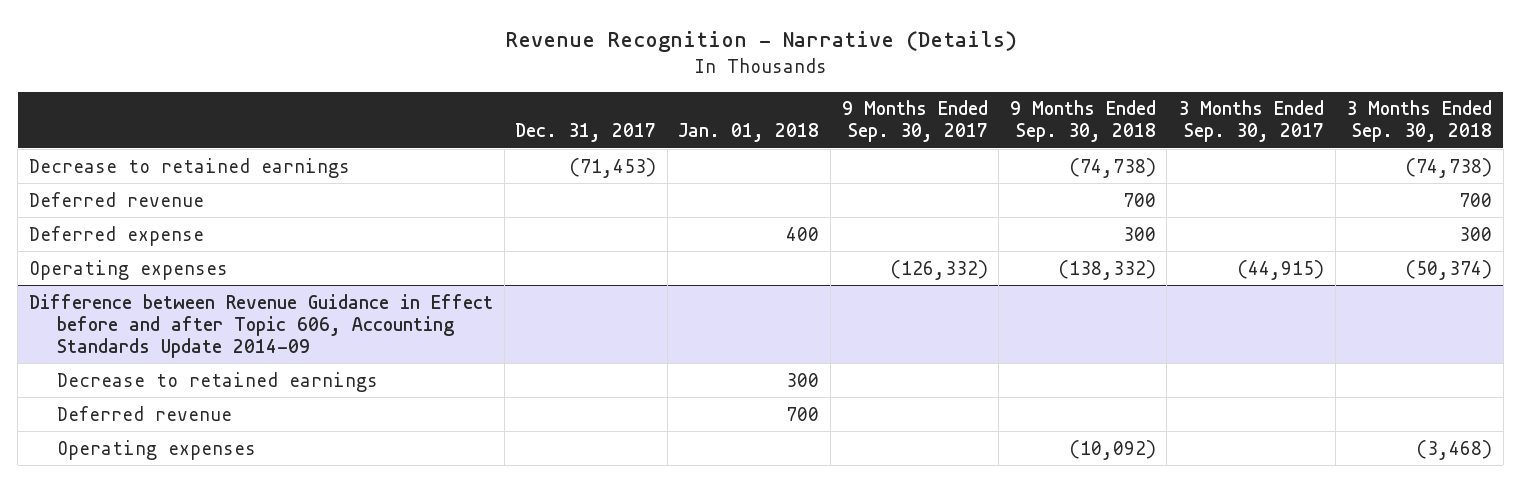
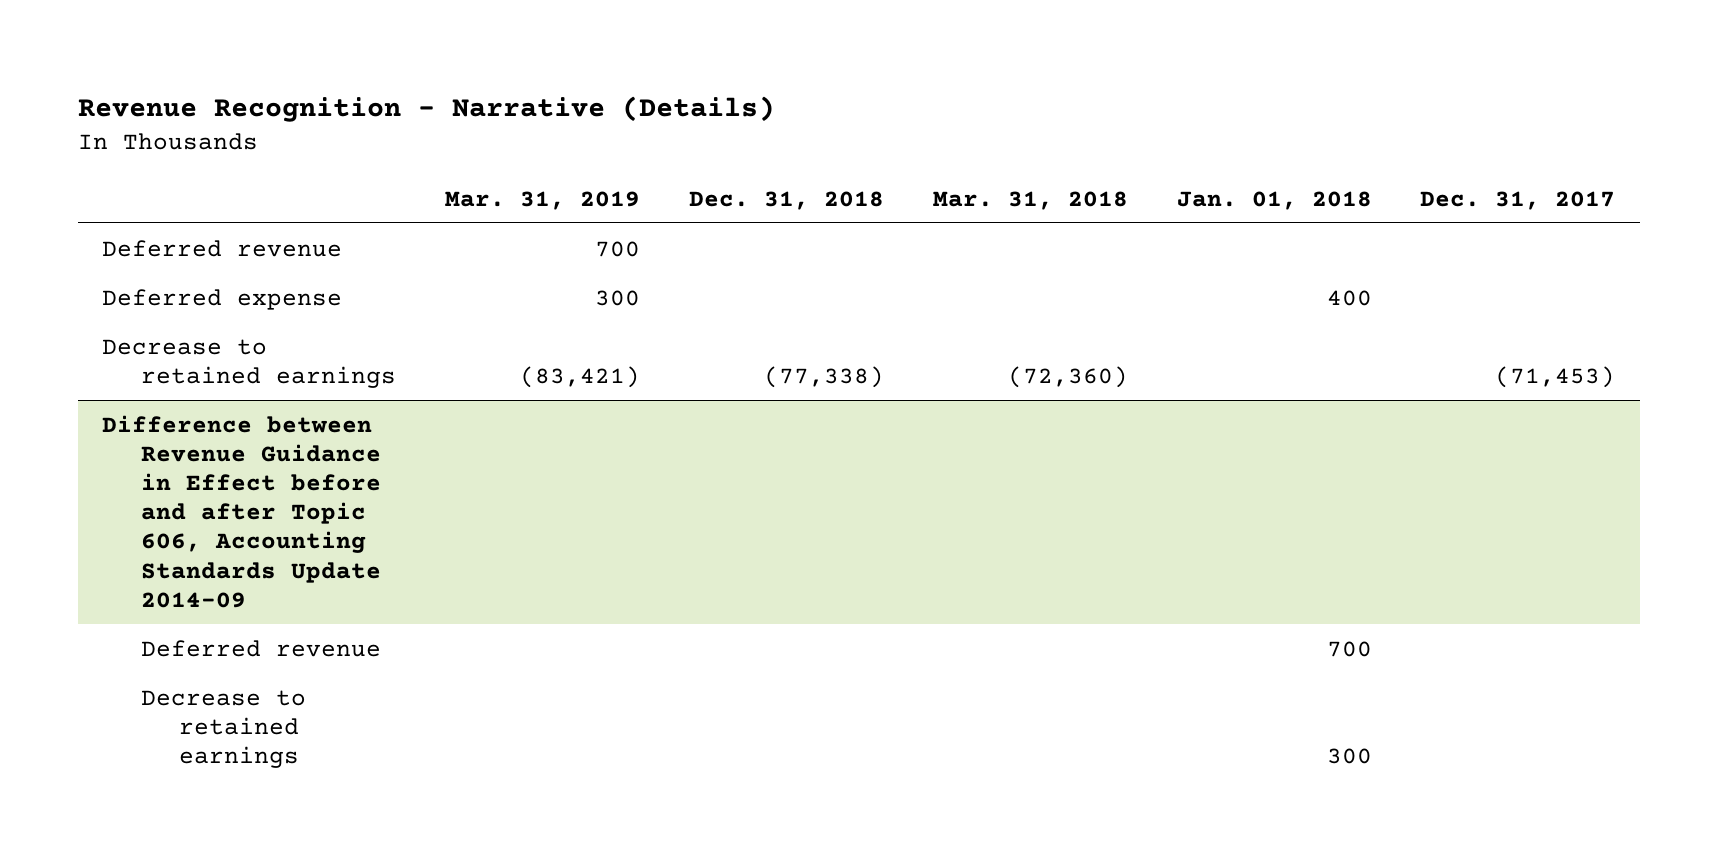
- | Dec. 31, 2017 | Jan. 01, 2018 | 9 Months Ended Sep. 30, 2017 | 9 Months Ended Sep. 30, 2018 | 3 Months Ended Sep. 30, 2017 | 3 Months Ended Sep. 30, 2018
+ | Mar. 31, 2019 | Dec. 31, 2018 | Mar. 31, 2018 | Jan. 01, 2018 | Dec. 31, 2017
- Operating expenses | | | (126,332) | (138,332) | (44,915) | (50,374)
moved down: Decrease to retained earnings | (83,421) | (77,338) | (72,360) | | (71,453)
@ Difference between Revenue Guidance in Effect before and after Topic 606, Accounting Standards Update 2014-09
- Operating expenses | | | | (10,092) | | (3,468)
moved down: Decrease to retained earnings | | | | 300 |

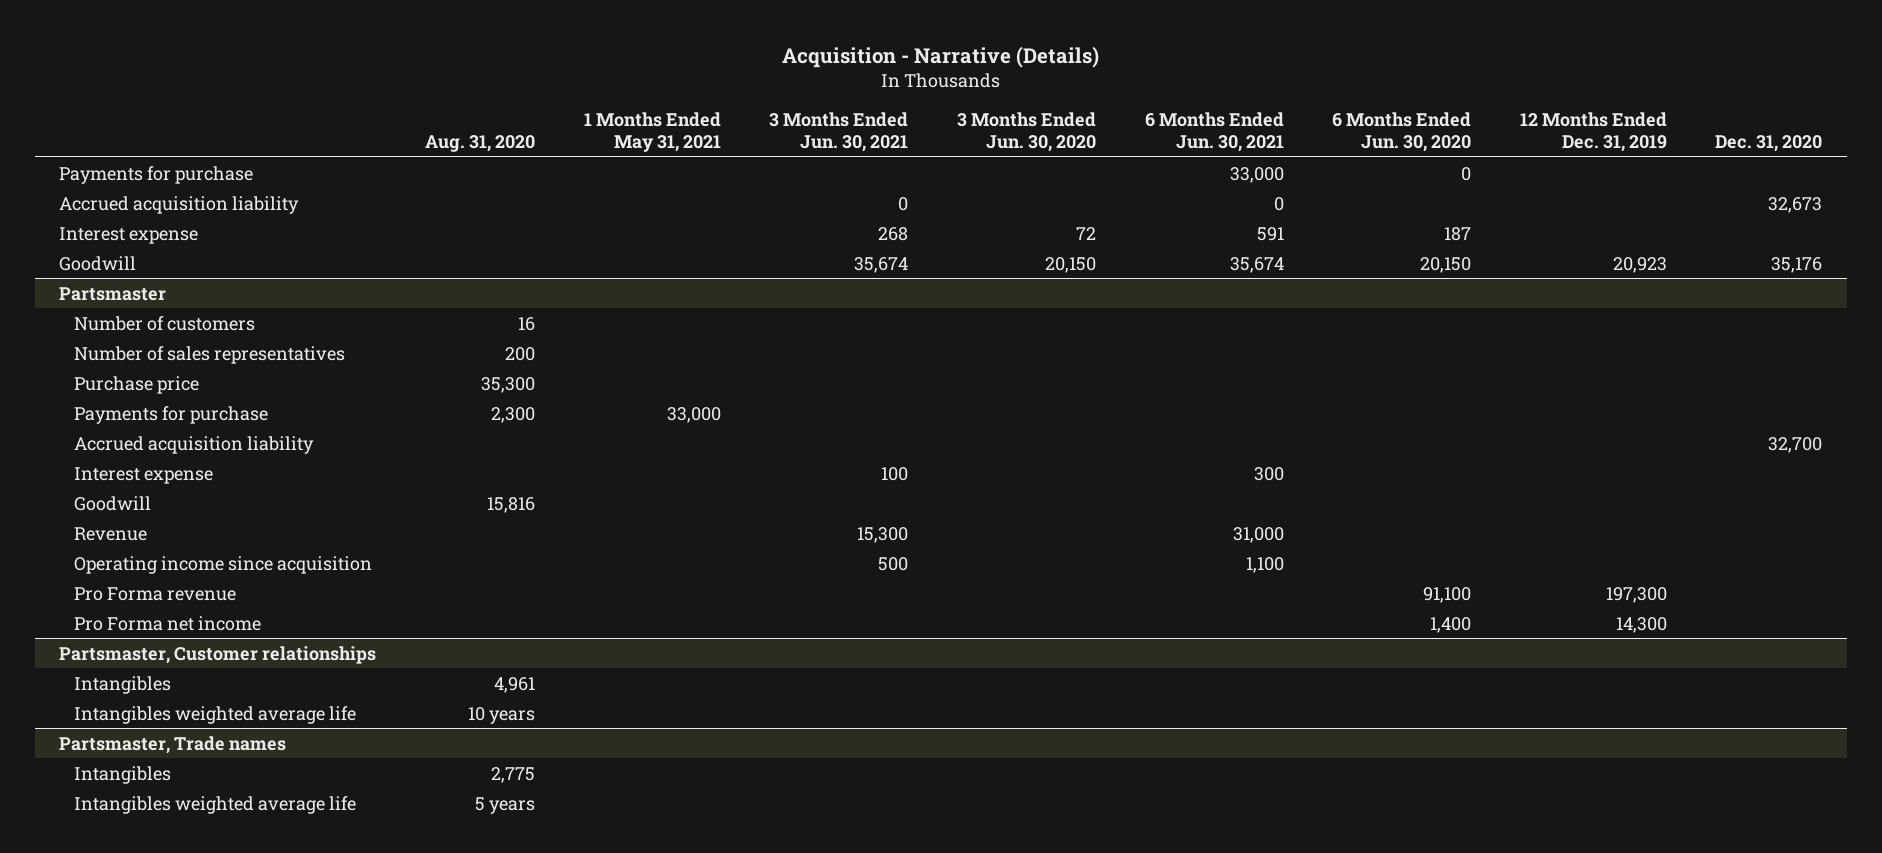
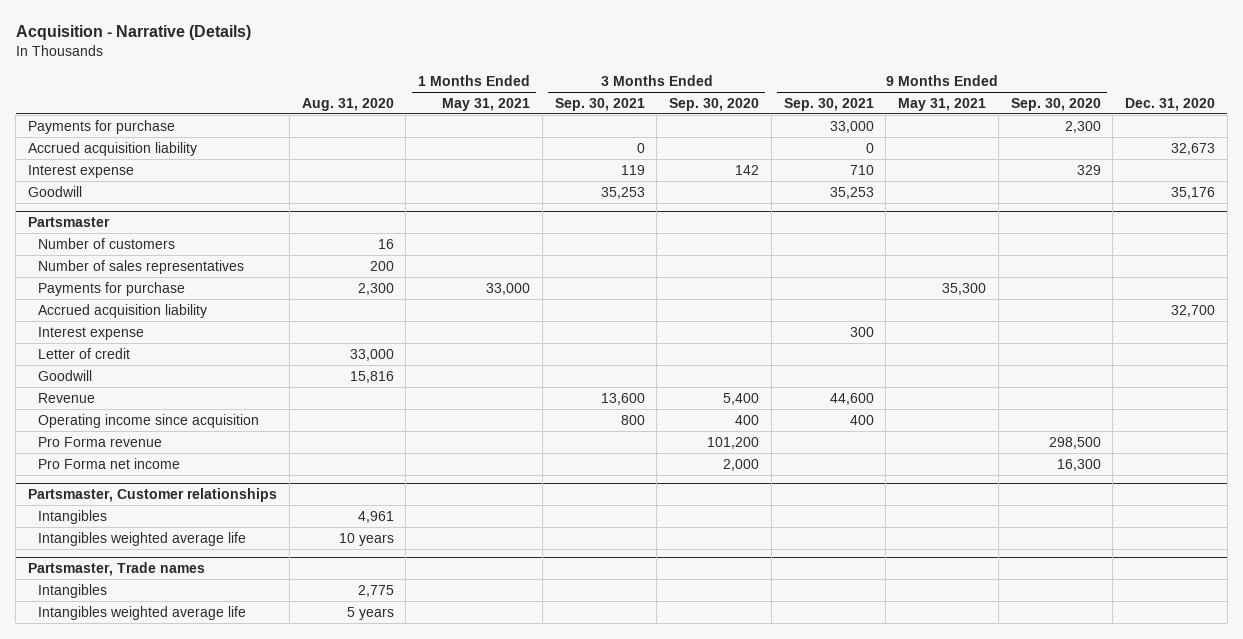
- | Aug. 31, 2020 | 1 Months Ended May 31, 2021 | 3 Months Ended Jun. 30, 2021 | 3 Months Ended Jun. 30, 2020 | 6 Months Ended Jun. 30, 2021 | 6 Months Ended Jun. 30, 2020 | 12 Months Ended Dec. 31, 2019 | Dec. 31, 2020
+ | Aug. 31, 2020 | 1 Months Ended May 31, 2021 | 3 Months Ended Sep. 30, 2021 | 3 Months Ended Sep. 30, 2020 | 9 Months Ended Sep. 30, 2021 | 9 Months Ended May 31, 2021 | 9 Months Ended Sep. 30, 2020 | Dec. 31, 2020
@ Partsmaster
- Purchase price | 35,300 | | | | | | |
+ Letter of credit | 33,000 | | | | | | |

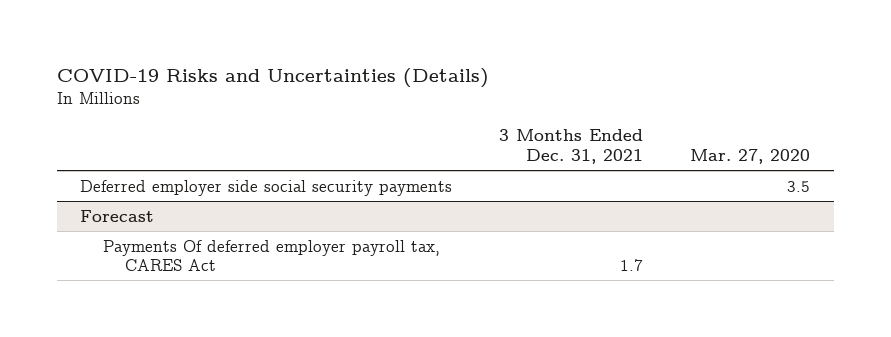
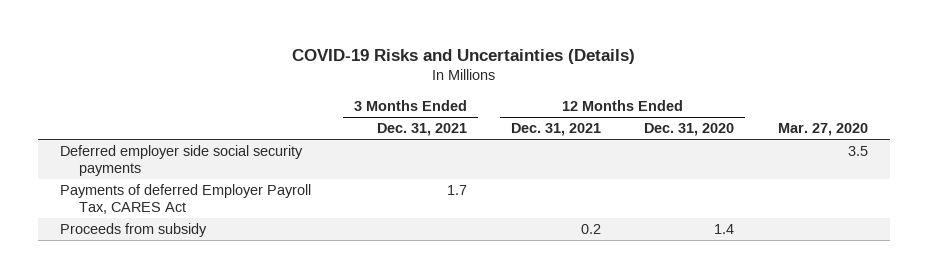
- | 3 Months Ended Dec. 31, 2021 | Mar. 27, 2020
+ | 3 Months Ended Dec. 31, 2021 | 12 Months Ended Dec. 31, 2021 | 12 Months Ended Dec. 31, 2020 | Mar. 27, 2020
- Forecast
- Payments Of deferred employer payroll tax, CARES Act | 1.7 |
+ Payments of deferred Employer Payroll Tax, CARES Act | 1.7 | | |
+ Proceeds from subsidy | | 0.2 | 1.4 |

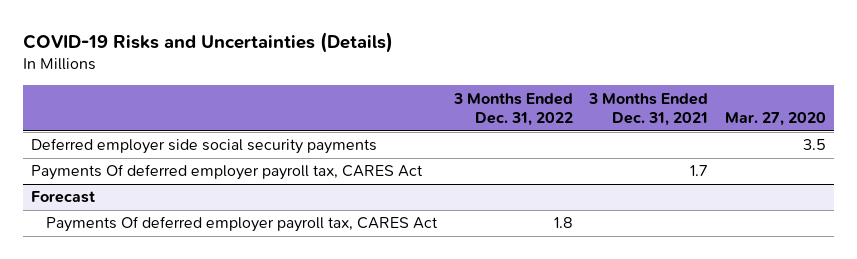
- | 3 Months Ended Dec. 31, 2021 | 12 Months Ended Dec. 31, 2021 | 12 Months Ended Dec. 31, 2020 | Mar. 27, 2020
+ | 3 Months Ended Dec. 31, 2022 | 3 Months Ended Dec. 31, 2021 | Mar. 27, 2020
- Payments of deferred Employer Payroll Tax, CARES Act | 1.7 | | |
- Proceeds from subsidy | | 0.2 | 1.4 |
+ Payments Of deferred employer payroll tax, CARES Act | | 1.7 |
+ Forecast
+ Payments Of deferred employer payroll tax, CARES Act | 1.8 | |

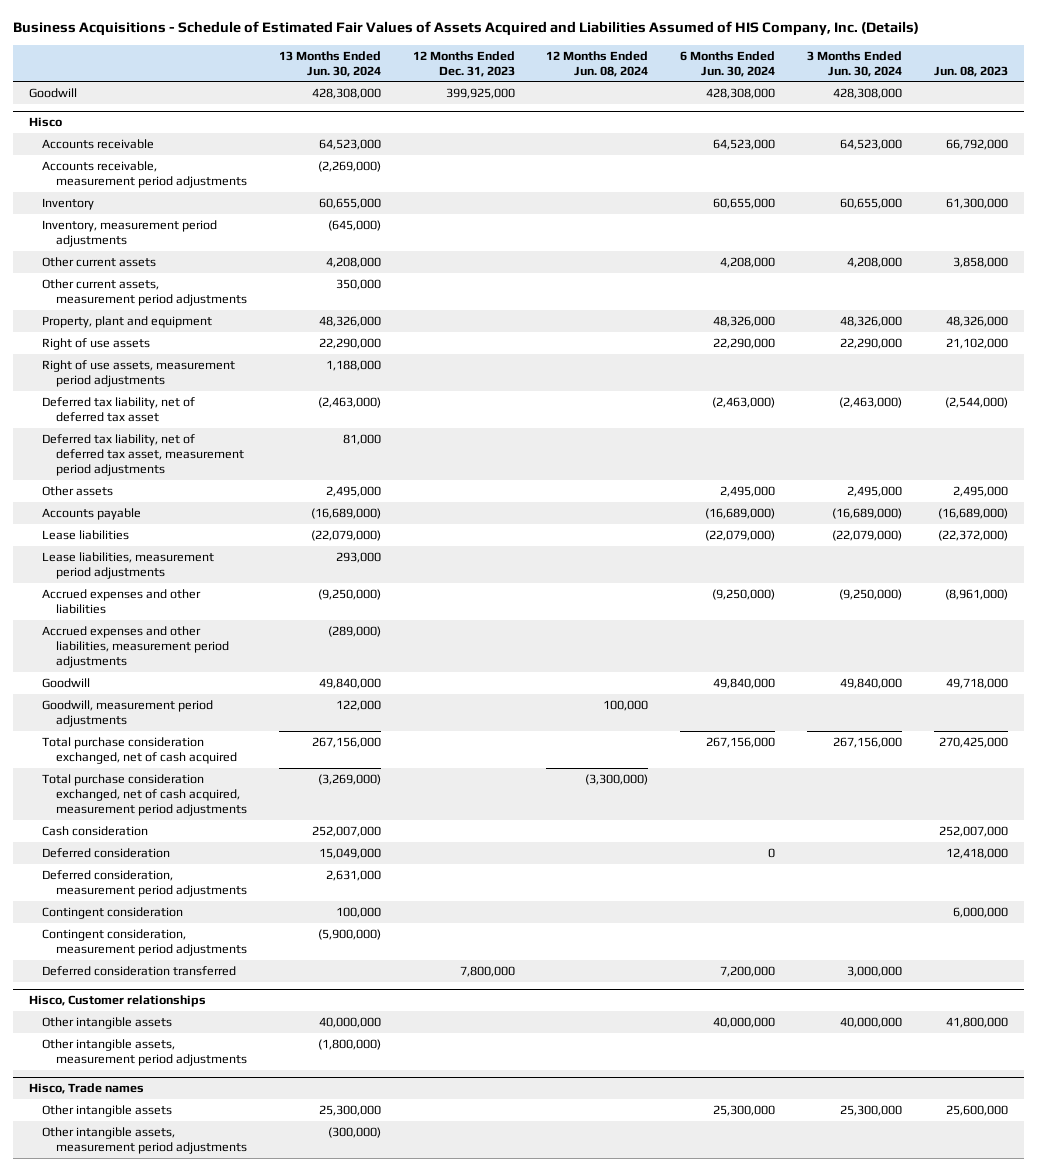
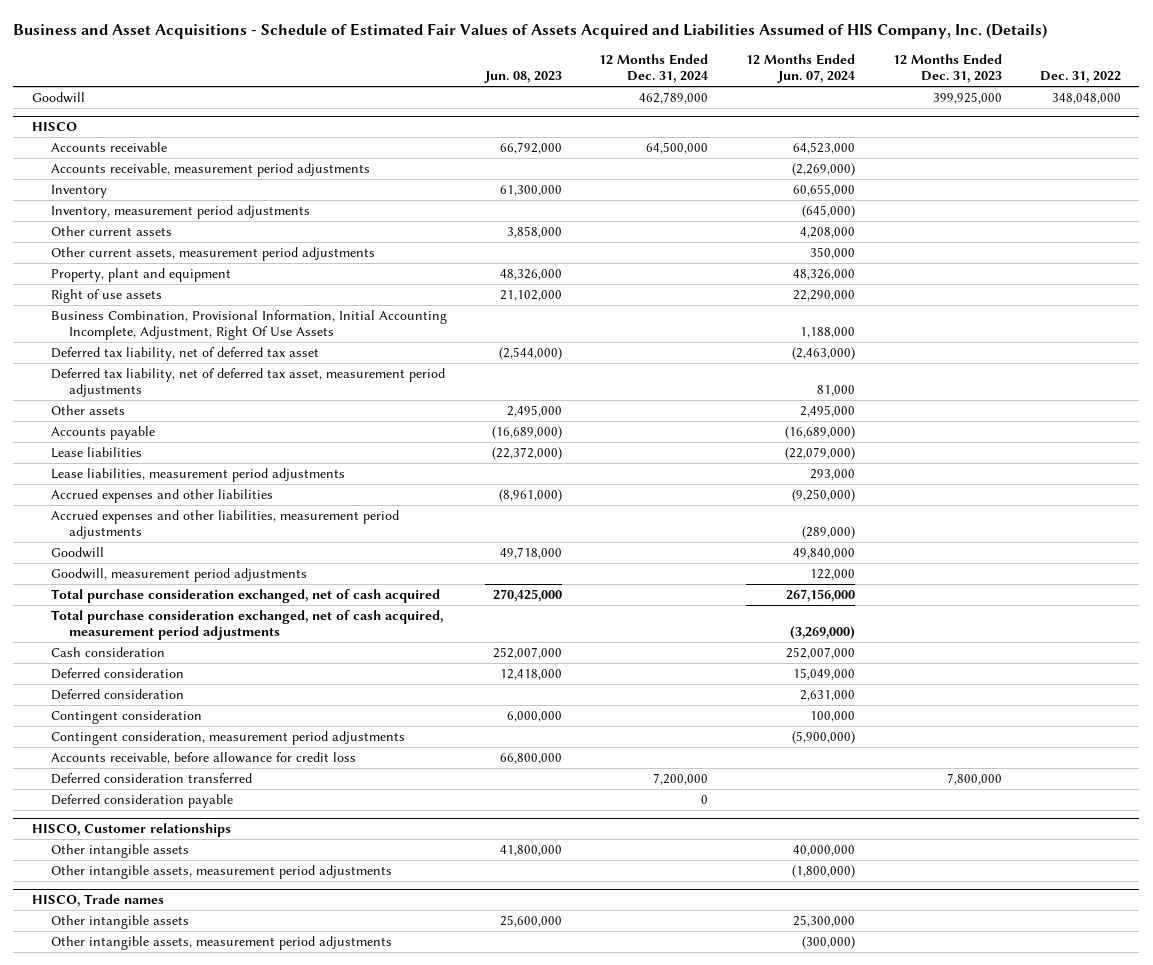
- Business Acquisitions - Schedule of Estimated Fair Values of Assets Acquired and Liabilities Assumed of HIS Company, Inc. (Details)
+ Business and Asset Acquisitions - Schedule of Estimated Fair Values of Assets Acquired and Liabilities Assumed of HIS Company, Inc. (Details)
- | 13 Months Ended Jun. 30, 2024 | 12 Months Ended Dec. 31, 2023 | 12 Months Ended Jun. 08, 2024 | 6 Months Ended Jun. 30, 2024 | 3 Months Ended Jun. 30, 2024 | Jun. 08, 2023
+ | Jun. 08, 2023 | 12 Months Ended Dec. 31, 2024 | 12 Months Ended Jun. 07, 2024 | 12 Months Ended Dec. 31, 2023 | Dec. 31, 2022
- Hisco
+ HISCO
- Right of use assets, measurement period adjustments | 1,188,000 | | | | |
+ Business Combination, Provisional Information, Initial Accounting Incomplete, Adjustment, Right Of Use Assets | | | 1,188,000 | |
- Deferred consideration, measurement period adjustments | 2,631,000 | | | | |
+ Deferred consideration | | | 2,631,000 | |
+ Accounts receivable, before allowance for credit loss | 66,800,000 | | | |
- Hisco, Customer relationships
+ Deferred consideration payable | | 0 | | |
+ HISCO, Customer relationships
- Hisco, Trade names
+ HISCO, Trade names

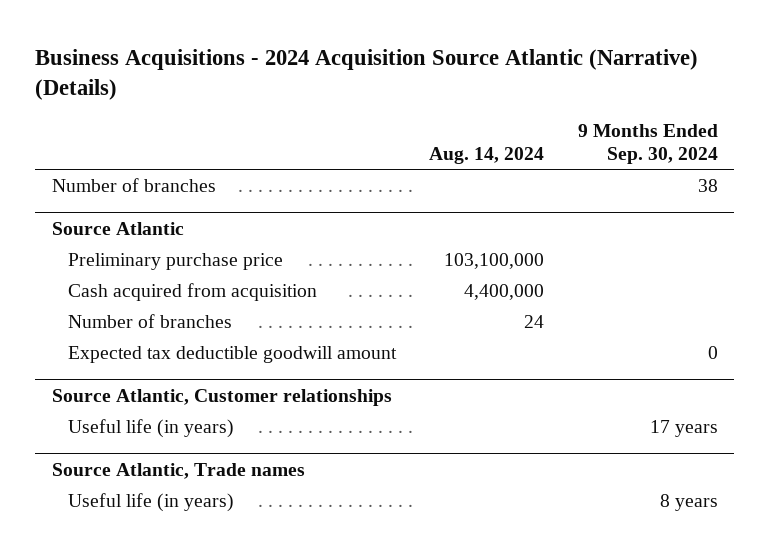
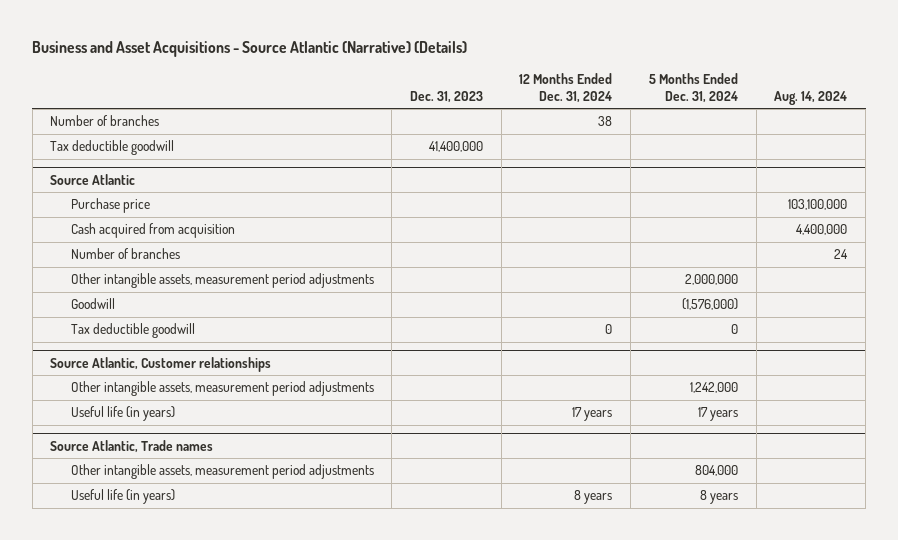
- Business Acquisitions - 2024 Acquisition Source Atlantic (Narrative) (Details)
+ Business and Asset Acquisitions - Source Atlantic (Narrative) (Details)
- | Aug. 14, 2024 | 9 Months Ended Sep. 30, 2024
+ | Dec. 31, 2023 | 12 Months Ended Dec. 31, 2024 | 5 Months Ended Dec. 31, 2024 | Aug. 14, 2024
+ Tax deductible goodwill | 41,400,000 | | |
@ Source Atlantic
- Preliminary purchase price | 103,100,000 |
+ Purchase price | | | | 103,100,000
- Expected tax deductible goodwill amount | | 0
+ Other intangible assets, measurement period adjustments | | | 2,000,000 |
+ Goodwill | | | (1,576,000) |
+ Tax deductible goodwill | | 0 | 0 |
@ Source Atlantic, Customer relationships
+ Other intangible assets, measurement period adjustments | | | 1,242,000 |
@ Source Atlantic, Trade names
+ Other intangible assets, measurement period adjustments | | | 804,000 |

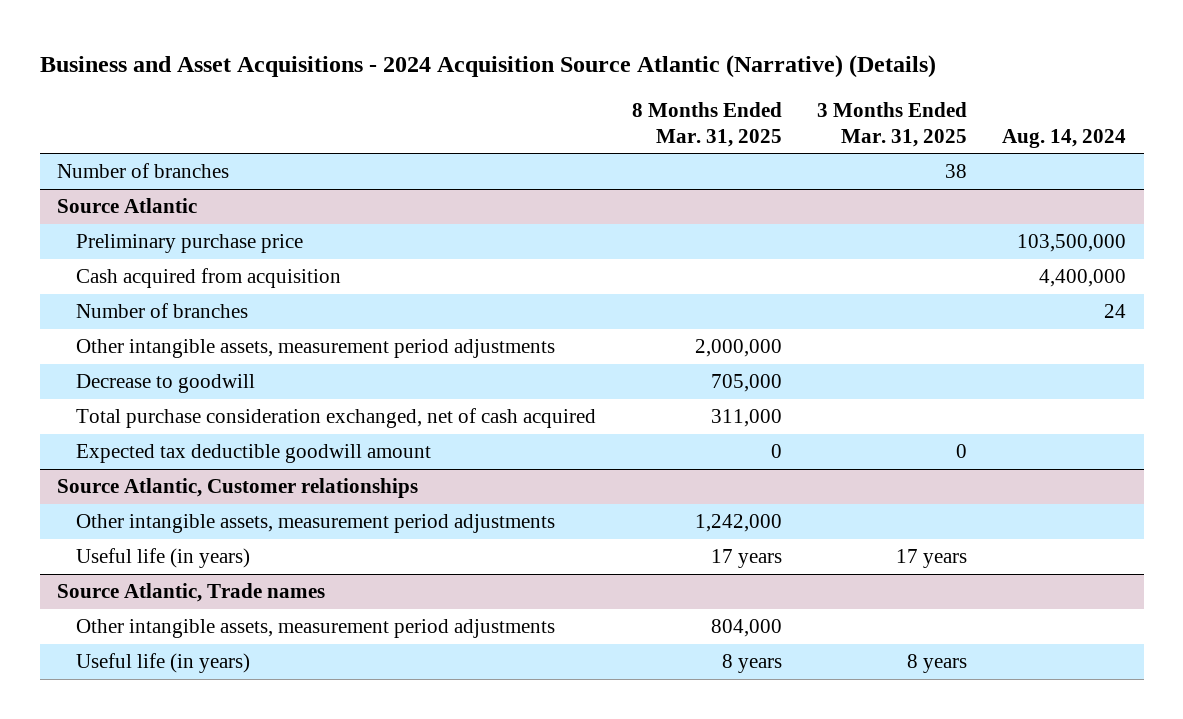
- Business and Asset Acquisitions - Source Atlantic (Narrative) (Details)
+ Business and Asset Acquisitions - 2024 Acquisition Source Atlantic (Narrative) (Details)
- | Dec. 31, 2023 | 12 Months Ended Dec. 31, 2024 | 5 Months Ended Dec. 31, 2024 | Aug. 14, 2024
+ | 8 Months Ended Mar. 31, 2025 | 3 Months Ended Mar. 31, 2025 | Aug. 14, 2024
- Tax deductible goodwill | 41,400,000 | | |
@ Source Atlantic
- Purchase price | | | | 103,100,000
+ Preliminary purchase price | | | 103,500,000
- Goodwill | | | (1,576,000) |
- Tax deductible goodwill | | 0 | 0 |
+ Decrease to goodwill | 705,000 | |
+ Total purchase consideration exchanged, net of cash acquired | 311,000 | |
+ Expected tax deductible goodwill amount | 0 | 0 |

